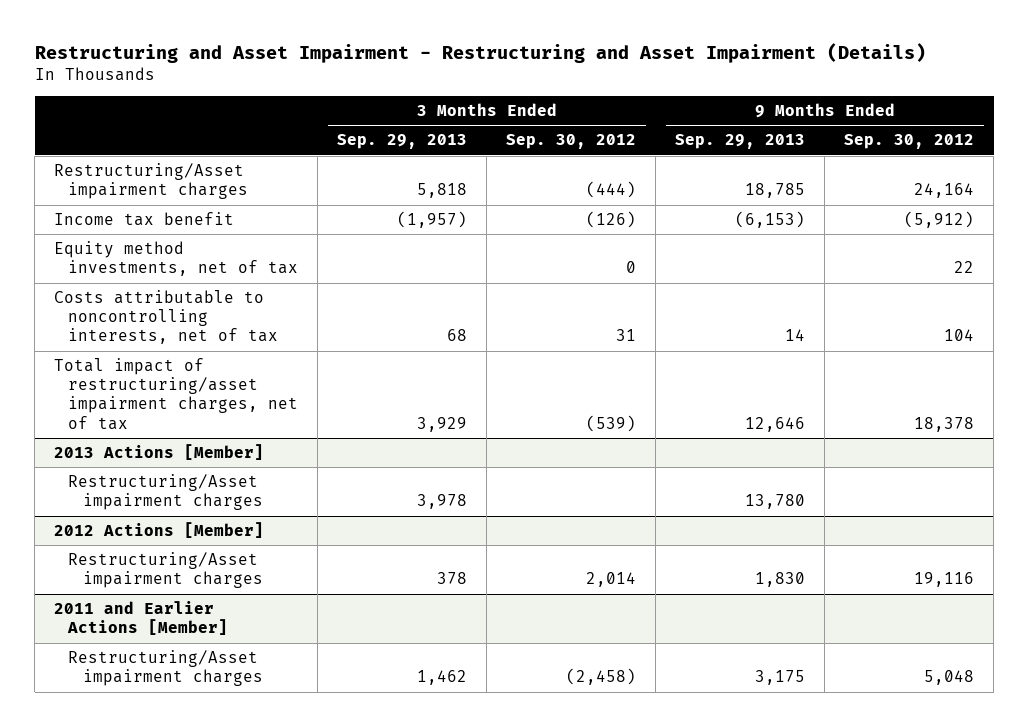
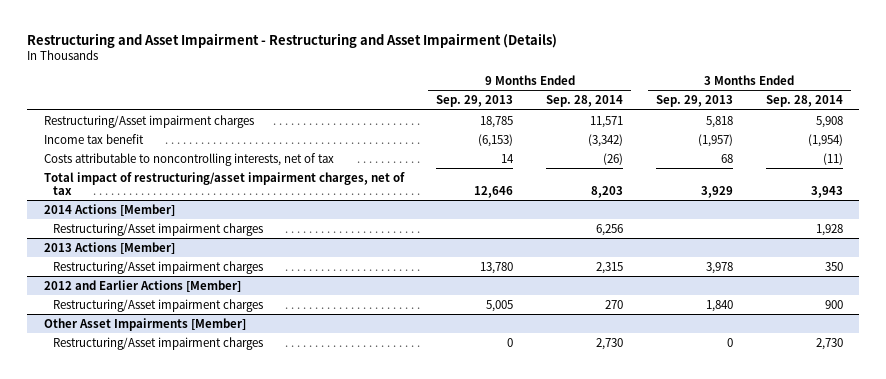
- | 3 Months Ended Sep. 29, 2013 | 3 Months Ended Sep. 30, 2012 | 9 Months Ended Sep. 29, 2013 | 9 Months Ended Sep. 30, 2012
+ | 9 Months Ended Sep. 29, 2013 | 9 Months Ended Sep. 28, 2014 | 3 Months Ended Sep. 29, 2013 | 3 Months Ended Sep. 28, 2014
- Equity method investments, net of tax | | 0 | | 22
+ 2014 Actions [Member]
+ Restructuring/Asset impairment charges | | 6,256 | | 1,928
- 2012 Actions [Member]
- Restructuring/Asset impairment charges | 378 | 2,014 | 1,830 | 19,116
- 2011 and Earlier Actions [Member]
- Restructuring/Asset impairment charges | 1,462 | (2,458) | 3,175 | 5,048
+ 2012 and Earlier Actions [Member]
+ Restructuring/Asset impairment charges | 5,005 | 270 | 1,840 | 900
+ Other Asset Impairments [Member]
+ Restructuring/Asset impairment charges | 0 | 2,730 | 0 | 2,730

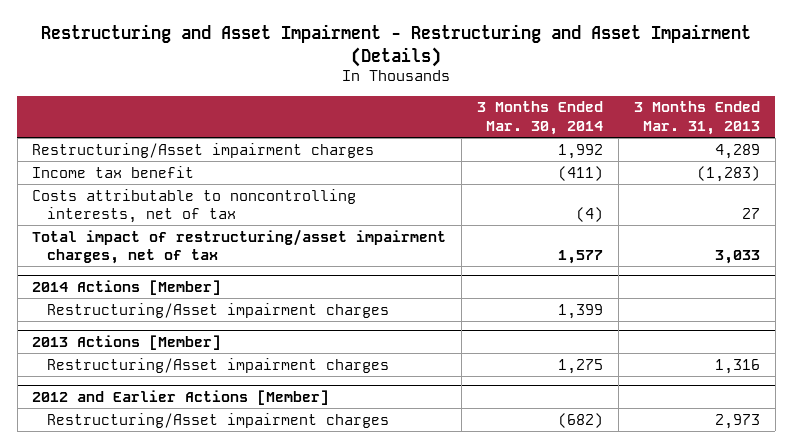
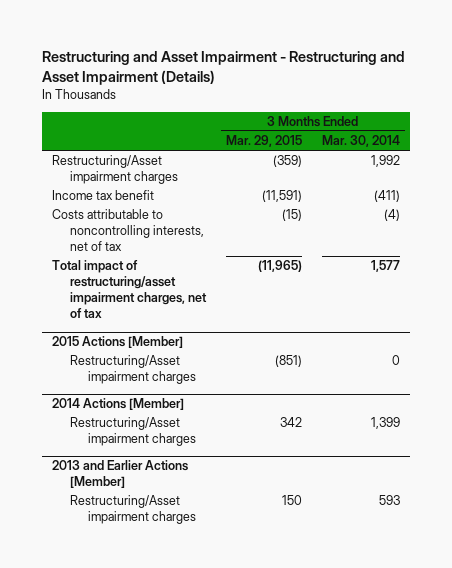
- | 3 Months Ended Mar. 30, 2014 | 3 Months Ended Mar. 31, 2013
+ | 3 Months Ended Mar. 29, 2015 | 3 Months Ended Mar. 30, 2014
+ 2015 Actions [Member]
+ Restructuring/Asset impairment charges | (851) | 0
- 2013 Actions [Member]
- Restructuring/Asset impairment charges | 1,275 | 1,316
- 2012 and Earlier Actions [Member]
- Restructuring/Asset impairment charges | (682) | 2,973
+ 2013 and Earlier Actions [Member]
+ Restructuring/Asset impairment charges | 150 | 593

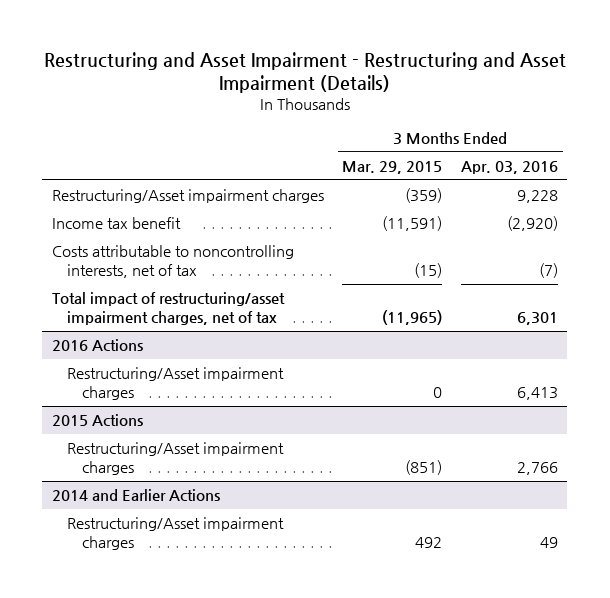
- | 3 Months Ended Mar. 29, 2015 | 3 Months Ended Mar. 30, 2014
+ | 3 Months Ended Mar. 29, 2015 | 3 Months Ended Apr. 03, 2016
- 2015 Actions [Member]
+ 2016 Actions
+ Restructuring/Asset impairment charges | 0 | 6,413
+ 2015 Actions
- 2014 Actions [Member]
- Restructuring/Asset impairment charges | 342 | 1,399
- 2013 and Earlier Actions [Member]
- Restructuring/Asset impairment charges | 150 | 593
+ 2014 and Earlier Actions
+ Restructuring/Asset impairment charges | 492 | 49

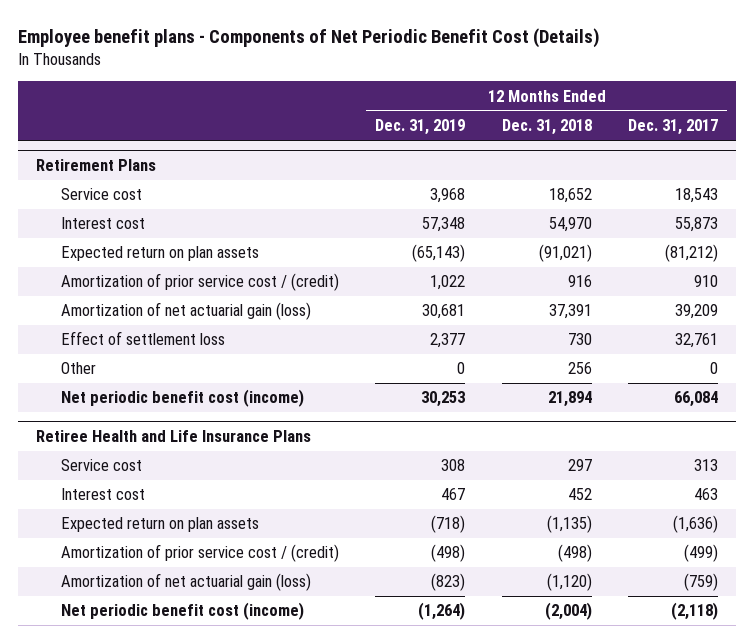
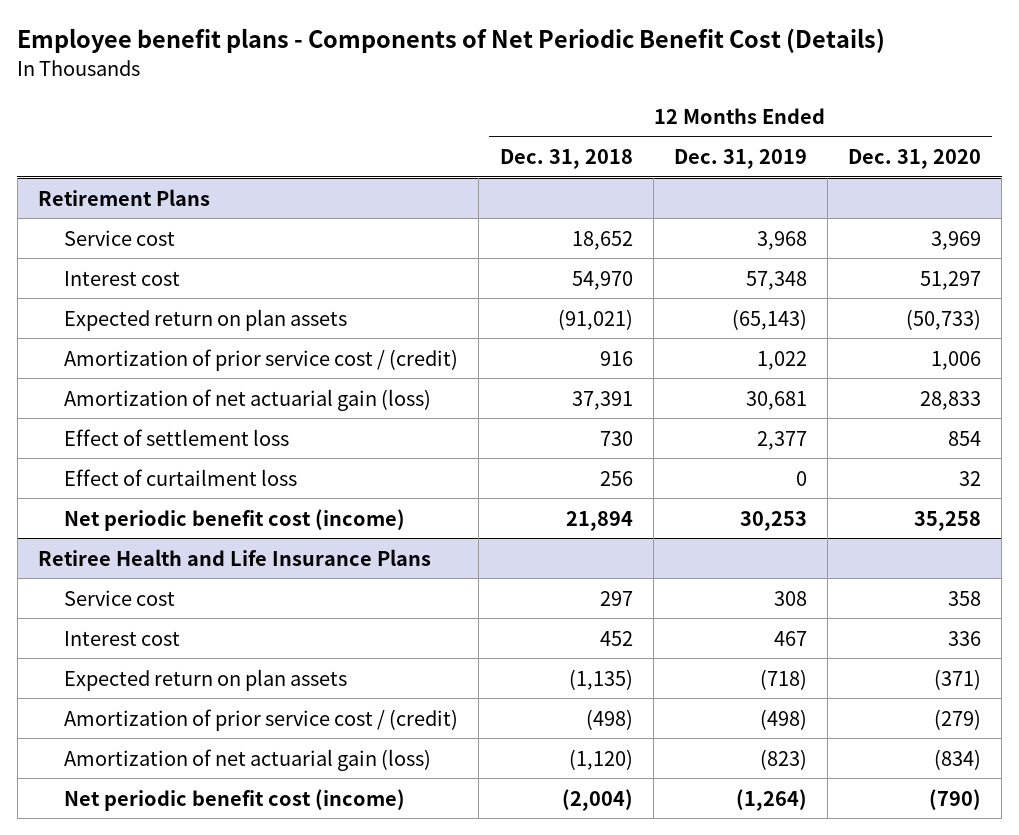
- | 12 Months Ended Dec. 31, 2019 | 12 Months Ended Dec. 31, 2018 | 12 Months Ended Dec. 31, 2017
+ | 12 Months Ended Dec. 31, 2018 | 12 Months Ended Dec. 31, 2019 | 12 Months Ended Dec. 31, 2020
@ Retirement Plans
- Other | 0 | 256 | 0
+ Effect of curtailment loss | 256 | 0 | 32

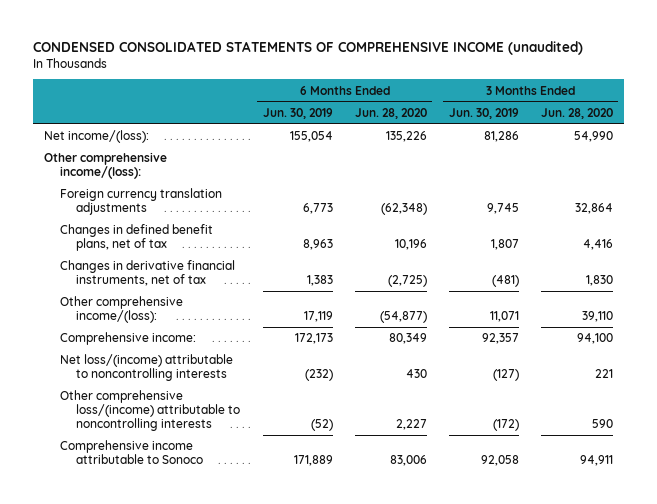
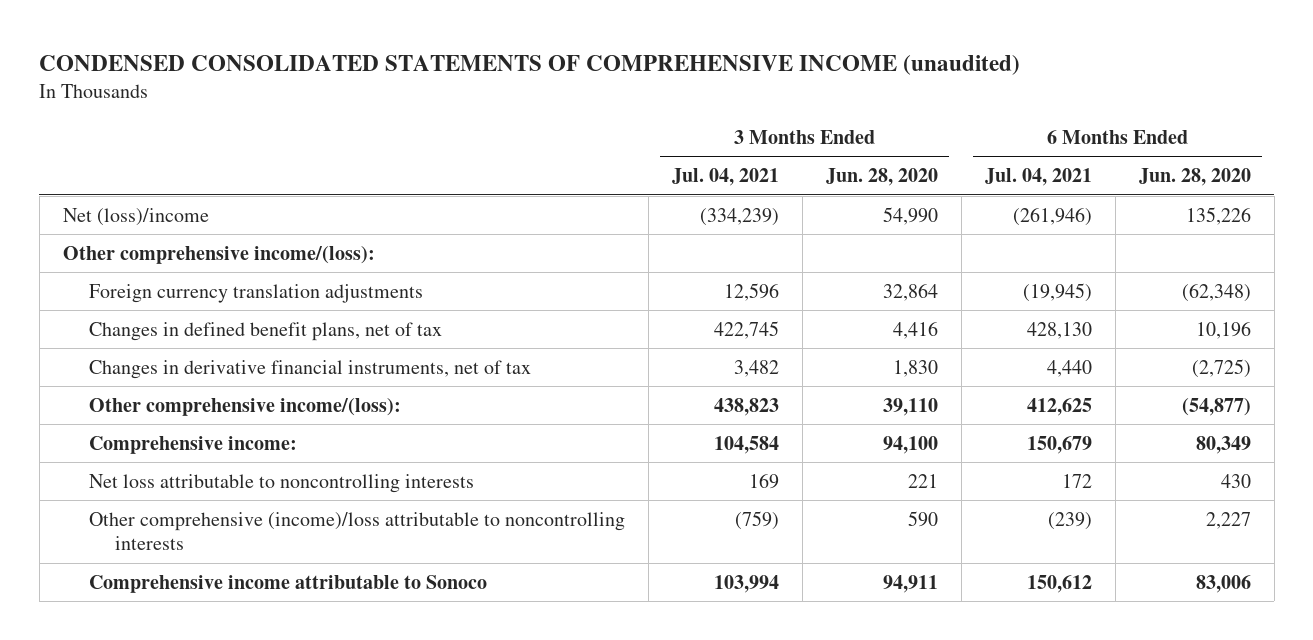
- | 6 Months Ended Jun. 30, 2019 | 6 Months Ended Jun. 28, 2020 | 3 Months Ended Jun. 30, 2019 | 3 Months Ended Jun. 28, 2020
+ | 3 Months Ended Jul. 04, 2021 | 3 Months Ended Jun. 28, 2020 | 6 Months Ended Jul. 04, 2021 | 6 Months Ended Jun. 28, 2020
- Net income/(loss): | 155,054 | 135,226 | 81,286 | 54,990
+ Net (loss)/income | (334,239) | 54,990 | (261,946) | 135,226
- Net loss/(income) attributable to noncontrolling interests | (232) | 430 | (127) | 221
- Other comprehensive loss/(income) attributable to noncontrolling interests | (52) | 2,227 | (172) | 590
+ Net loss attributable to noncontrolling interests | 169 | 221 | 172 | 430
+ Other comprehensive (income)/loss attributable to noncontrolling interests | (759) | 590 | (239) | 2,227

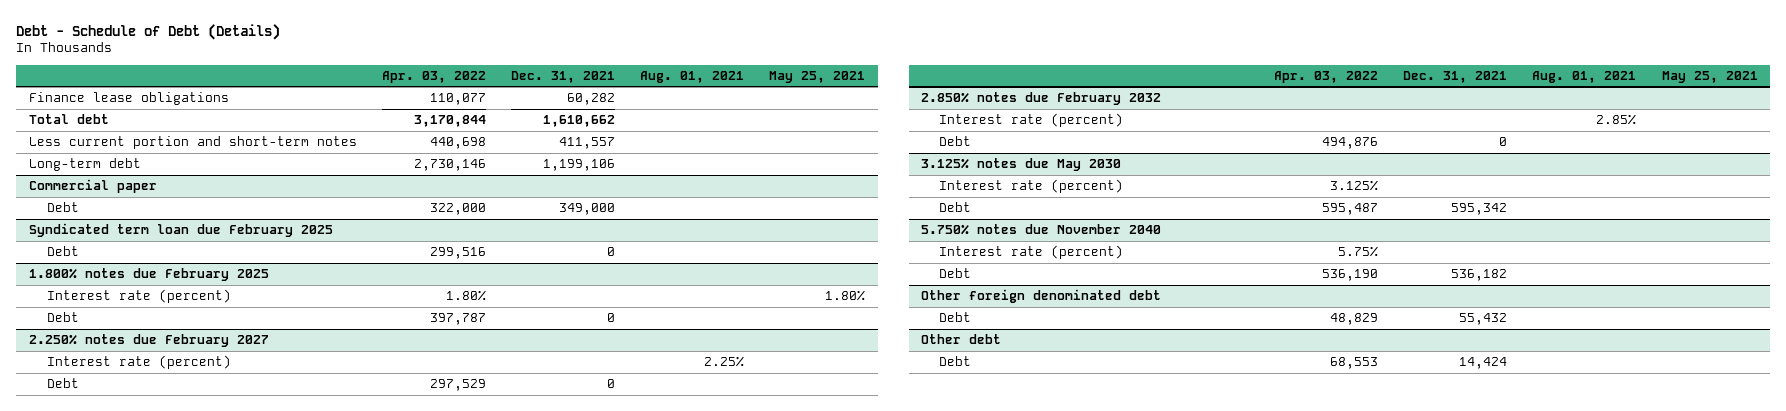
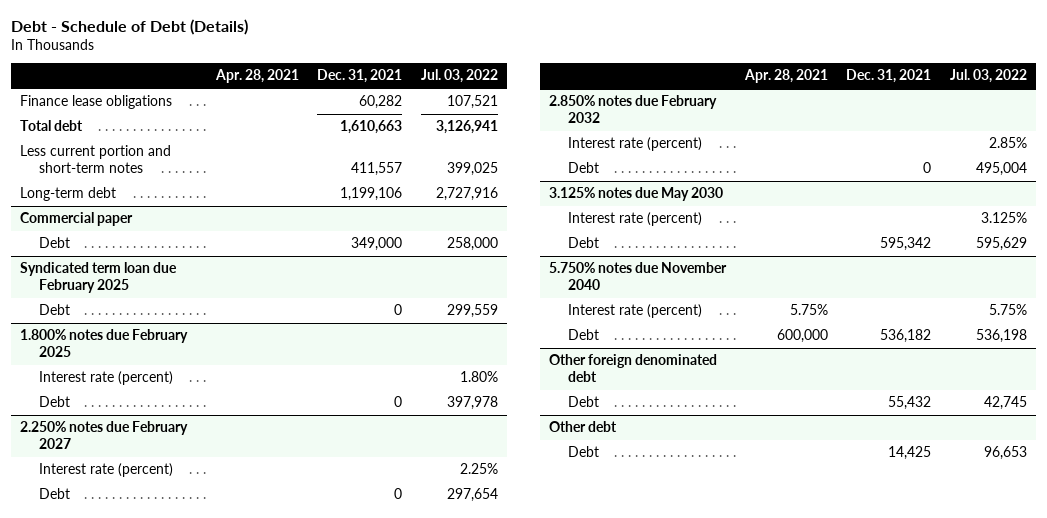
- | Apr. 03, 2022 | Dec. 31, 2021 | Aug. 01, 2021 | May 25, 2021
+ | Apr. 28, 2021 | Dec. 31, 2021 | Jul. 03, 2022
- Total debt | 3,170,844 | 1,610,662 | |
+ Total debt | | 1,610,663 | 3,126,941
@ Other debt
- Debt | 68,553 | 14,424 | |
+ Debt | | 14,425 | 96,653

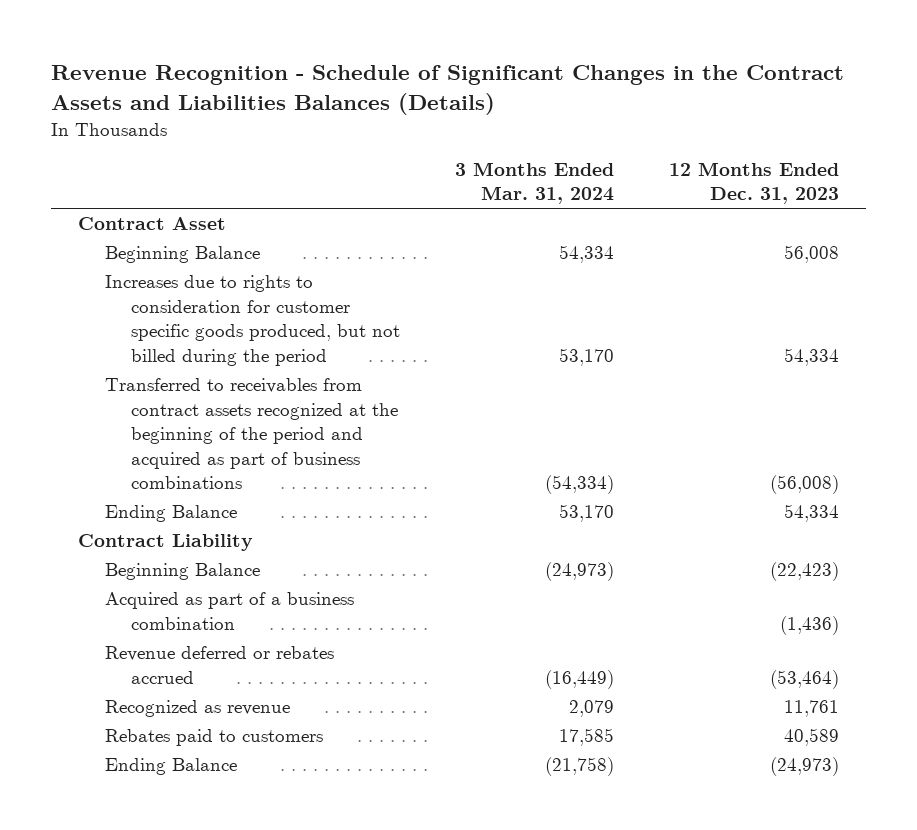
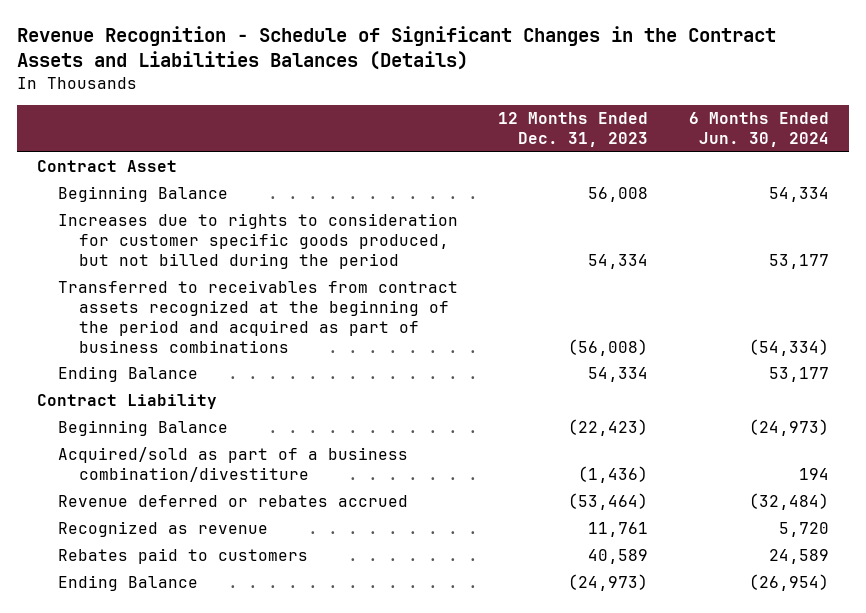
- | 3 Months Ended Mar. 31, 2024 | 12 Months Ended Dec. 31, 2023
+ | 12 Months Ended Dec. 31, 2023 | 6 Months Ended Jun. 30, 2024
- Acquired as part of a business combination | | (1,436)
+ Acquired/sold as part of a business combination/divestiture | (1,436) | 194

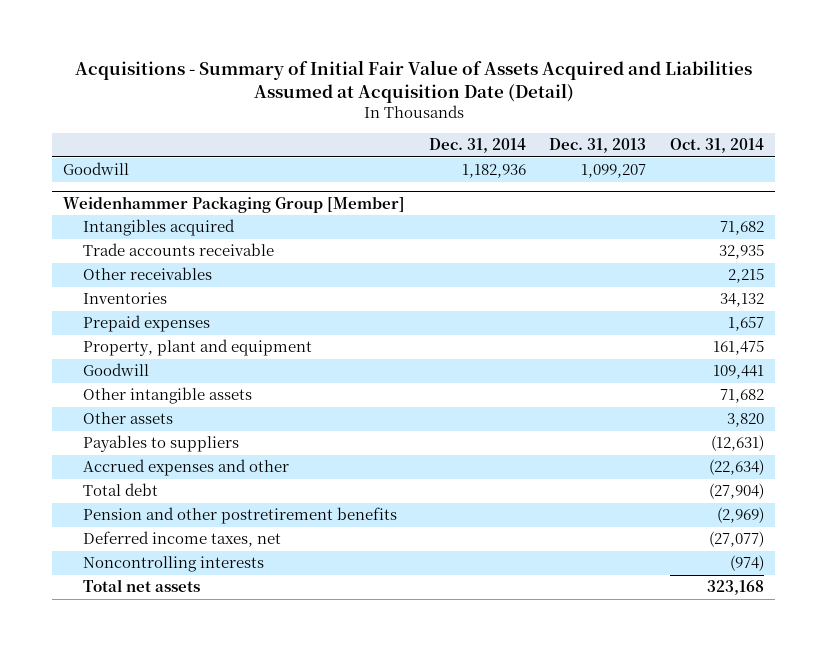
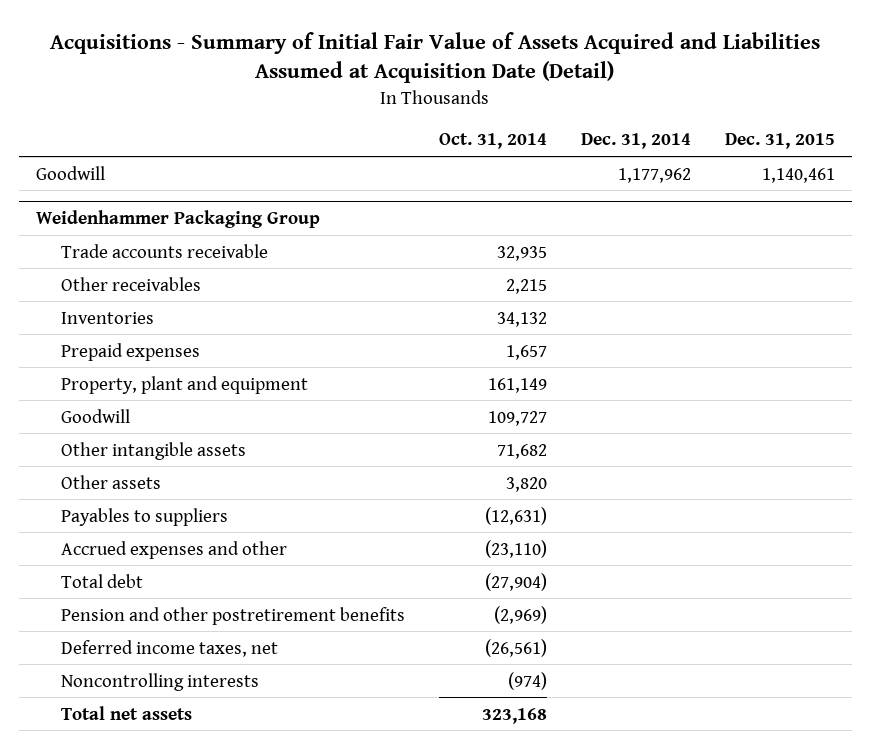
- | Dec. 31, 2014 | Dec. 31, 2013 | Oct. 31, 2014
+ | Oct. 31, 2014 | Dec. 31, 2014 | Dec. 31, 2015
- Goodwill | 1,182,936 | 1,099,207 |
- Weidenhammer Packaging Group [Member]
- Intangibles acquired | | | 71,682
+ Goodwill | | 1,177,962 | 1,140,461
+ Weidenhammer Packaging Group
- Property, plant and equipment | | | 161,475
- Goodwill | | | 109,441
+ Property, plant and equipment | 161,149 | |
+ Goodwill | 109,727 | |
- Accrued expenses and other | | | (22,634)
+ Accrued expenses and other | (23,110) | |
- Deferred income taxes, net | | | (27,077)
+ Deferred income taxes, net | (26,561) | |

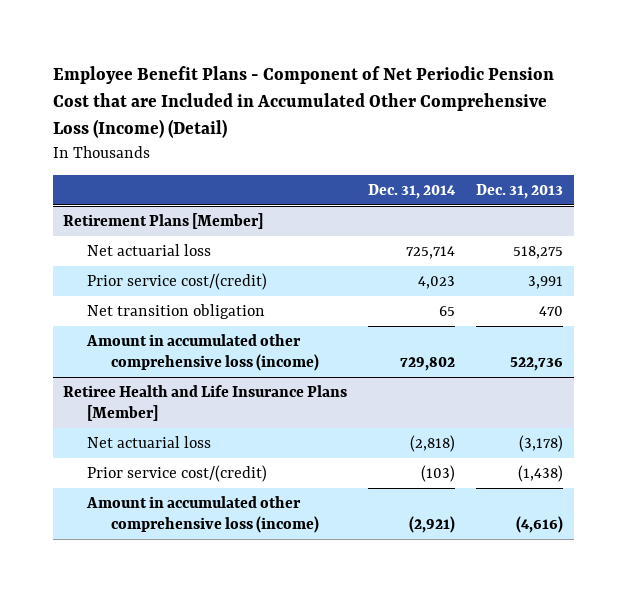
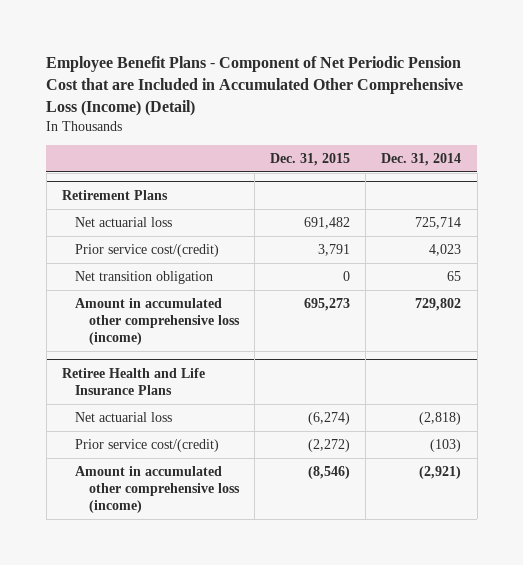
- | Dec. 31, 2014 | Dec. 31, 2013
+ | Dec. 31, 2015 | Dec. 31, 2014
- Retirement Plans [Member]
+ Retirement Plans
- Retiree Health and Life Insurance Plans [Member]
+ Retiree Health and Life Insurance Plans

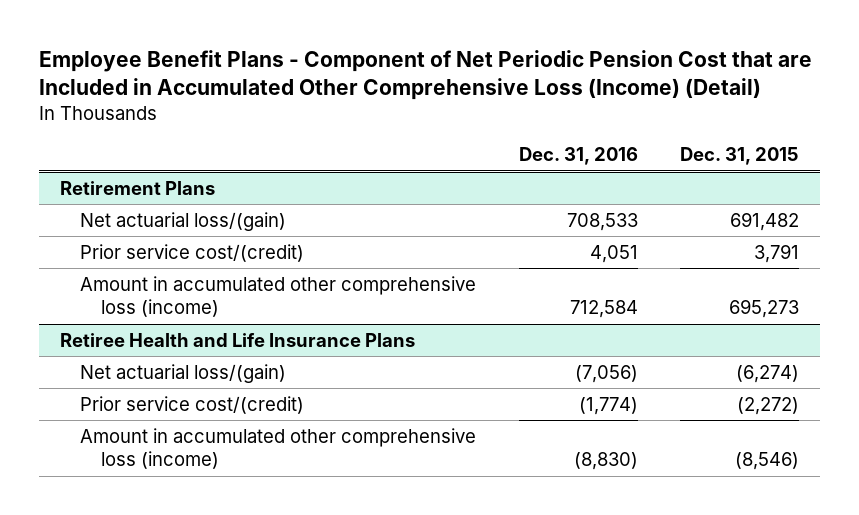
- | Dec. 31, 2015 | Dec. 31, 2014
+ | Dec. 31, 2016 | Dec. 31, 2015
@ Retirement Plans
- Net actuarial loss | 691,482 | 725,714
+ Net actuarial loss/(gain) | 708,533 | 691,482
- Net transition obligation | 0 | 65
@ Retiree Health and Life Insurance Plans
- Net actuarial loss | (6,274) | (2,818)
+ Net actuarial loss/(gain) | (7,056) | (6,274)

